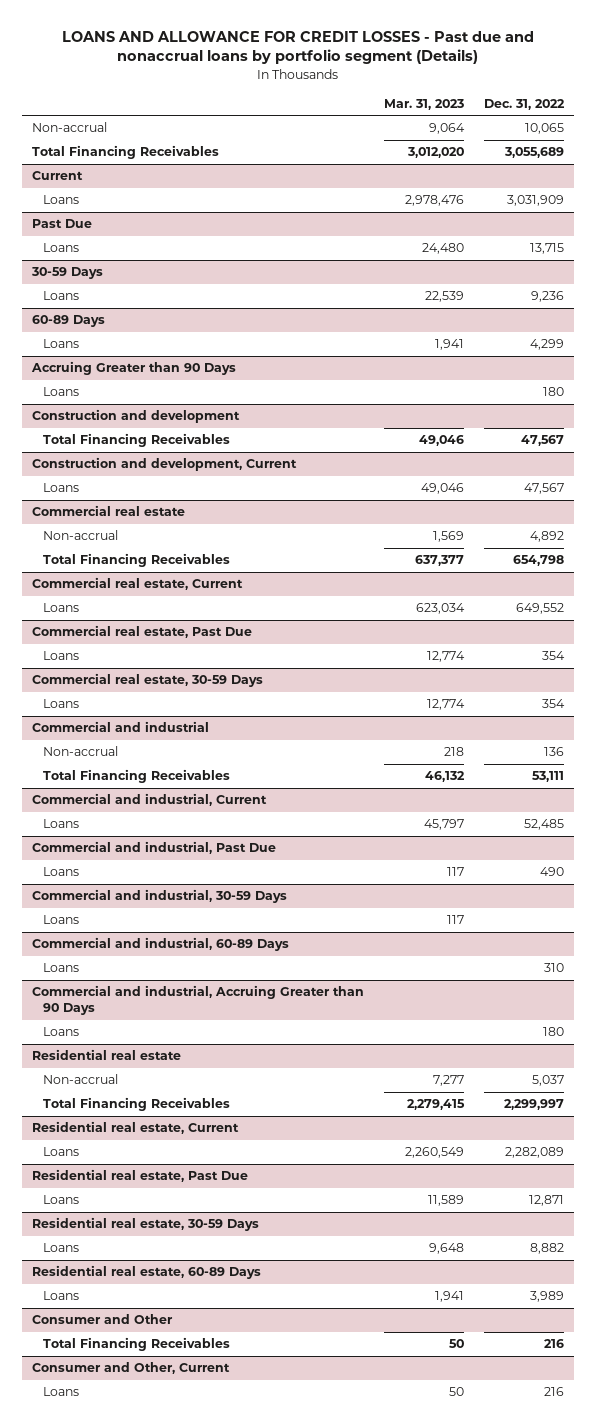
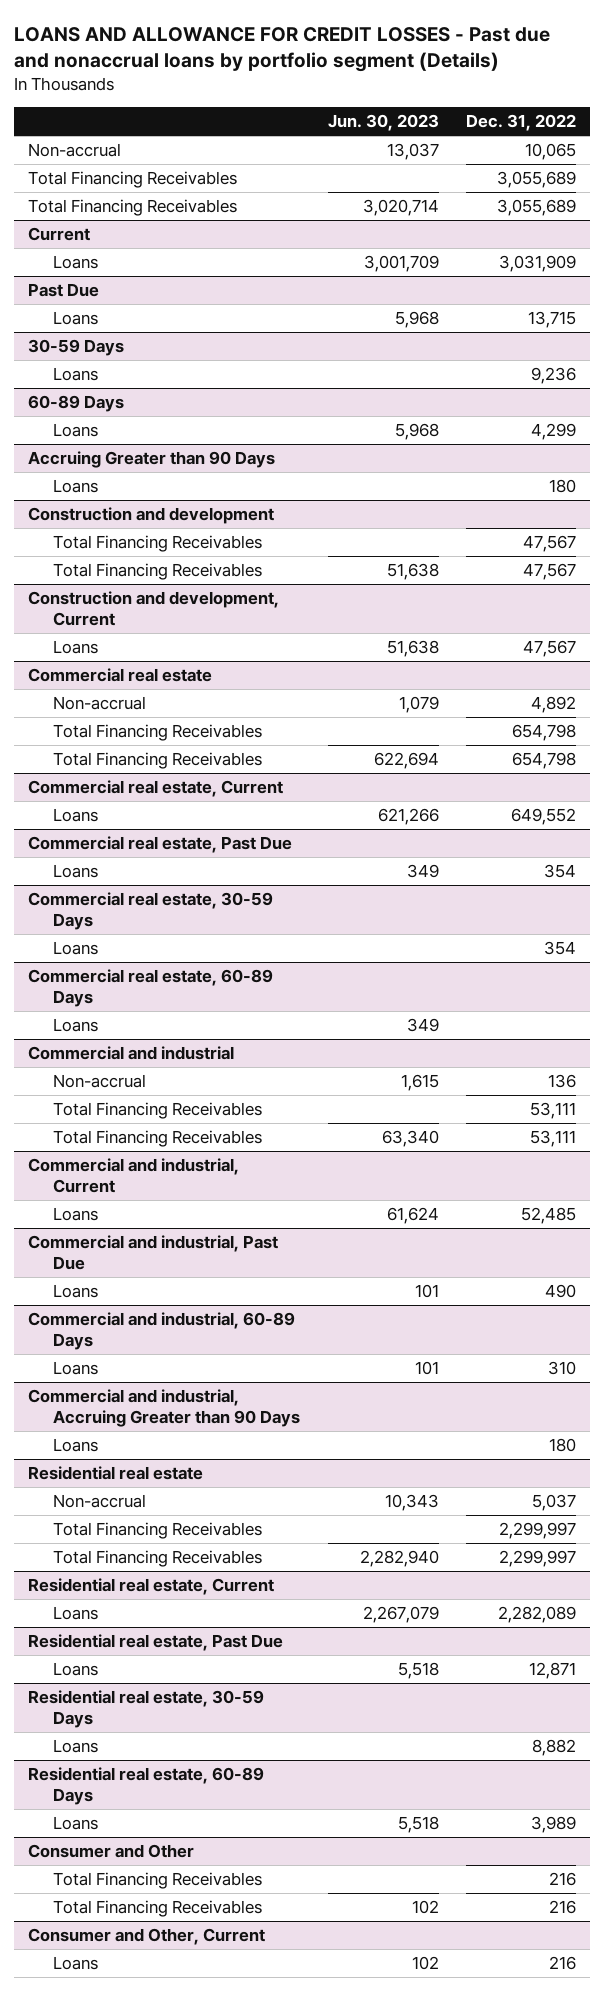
- | Mar. 31, 2023 | Dec. 31, 2022
+ | Jun. 30, 2023 | Dec. 31, 2022
+ Total Financing Receivables | 3,020,714 | 3,055,689
@ Construction and development
+ Total Financing Receivables | 51,638 | 47,567
@ Commercial real estate
+ Total Financing Receivables | 622,694 | 654,798
+ Commercial real estate, 60-89 Days
+ Loans | 349 |
@ Commercial and industrial
+ Total Financing Receivables | 63,340 | 53,111
- Commercial and industrial, 30-59 Days
- Loans | 117 |
@ Residential real estate
+ Total Financing Receivables | 2,282,940 | 2,299,997
@ Consumer and Other
+ Total Financing Receivables | 102 | 216

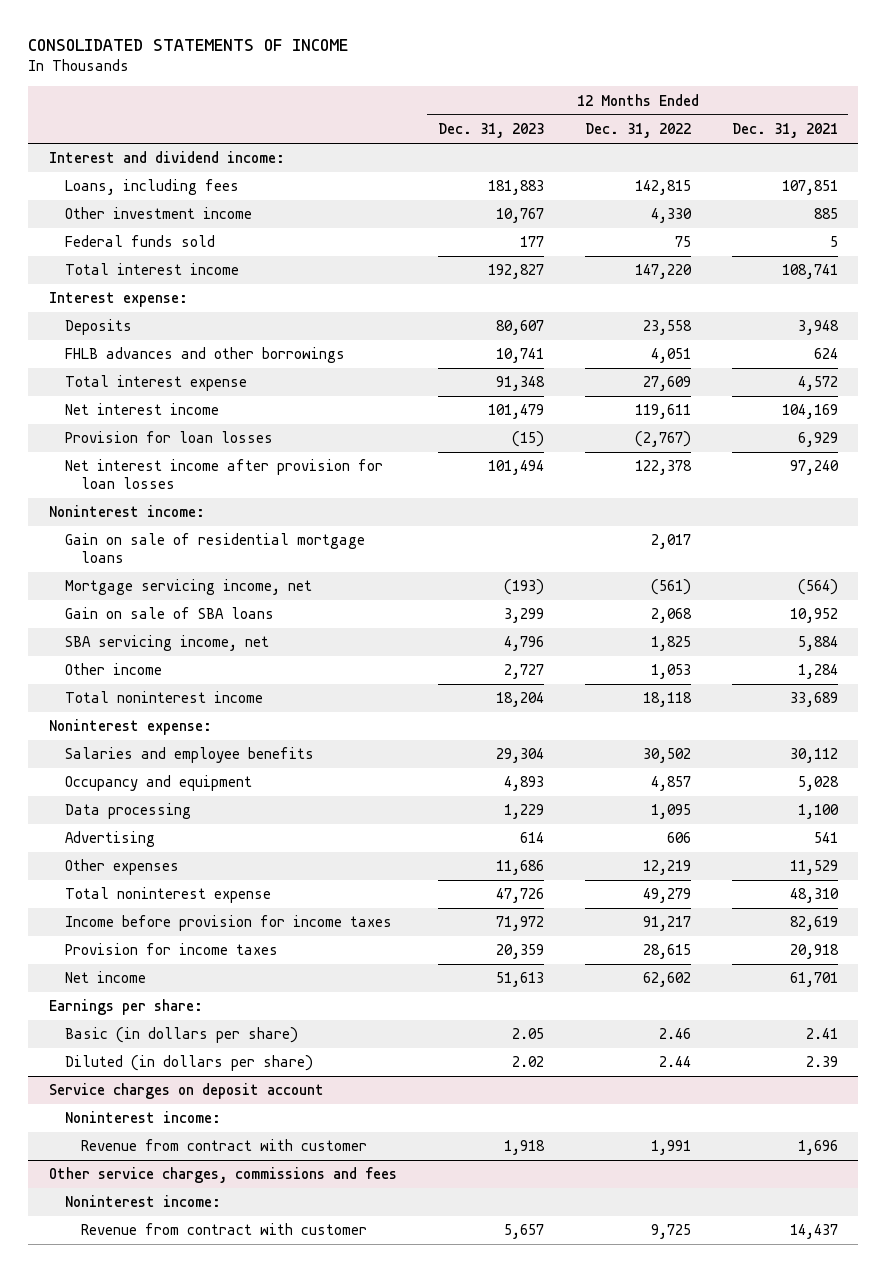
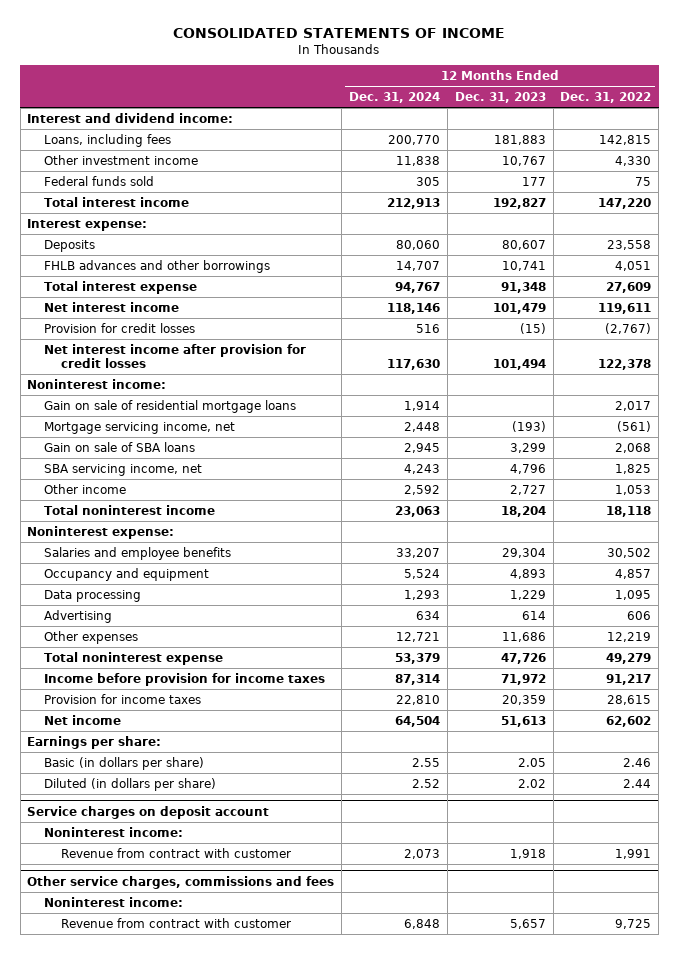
- | 12 Months Ended Dec. 31, 2023 | 12 Months Ended Dec. 31, 2022 | 12 Months Ended Dec. 31, 2021
+ | 12 Months Ended Dec. 31, 2024 | 12 Months Ended Dec. 31, 2023 | 12 Months Ended Dec. 31, 2022
- Provision for loan losses | (15) | (2,767) | 6,929
- Net interest income after provision for loan losses | 101,494 | 122,378 | 97,240
+ Provision for credit losses | 516 | (15) | (2,767)
+ Net interest income after provision for credit losses | 117,630 | 101,494 | 122,378

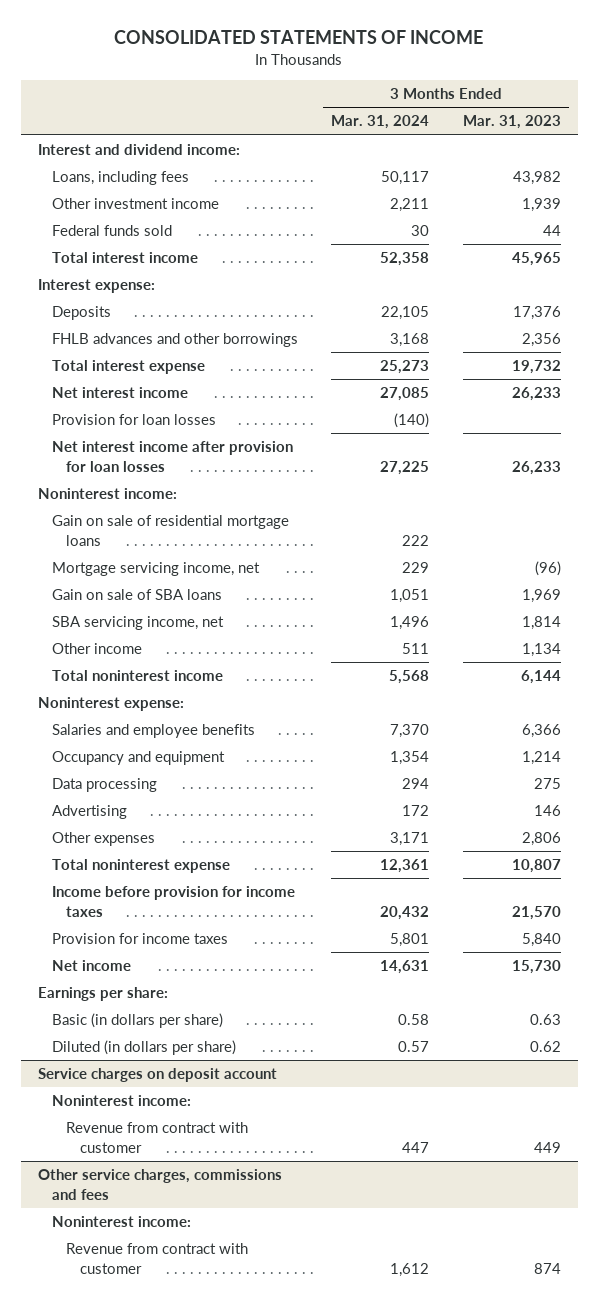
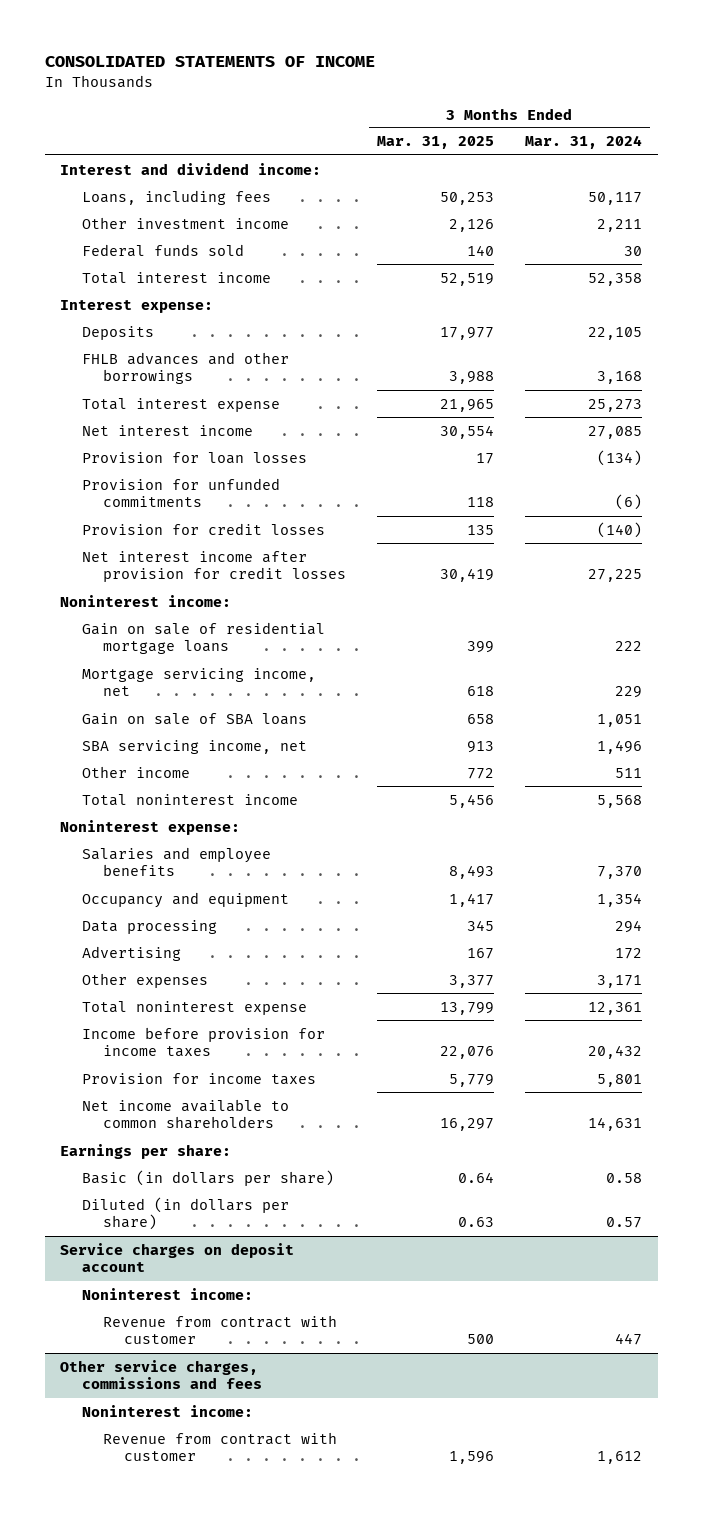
- | 3 Months Ended Mar. 31, 2024 | 3 Months Ended Mar. 31, 2023
+ | 3 Months Ended Mar. 31, 2025 | 3 Months Ended Mar. 31, 2024
- Provision for loan losses | (140) |
- Net interest income after provision for loan losses | 27,225 | 26,233
+ Provision for loan losses | 17 | (134)
+ Provision for unfunded commitments | 118 | (6)
+ Provision for credit losses | 135 | (140)
+ Net interest income after provision for credit losses | 30,419 | 27,225
- Net income | 14,631 | 15,730
+ Net income available to common shareholders | 16,297 | 14,631

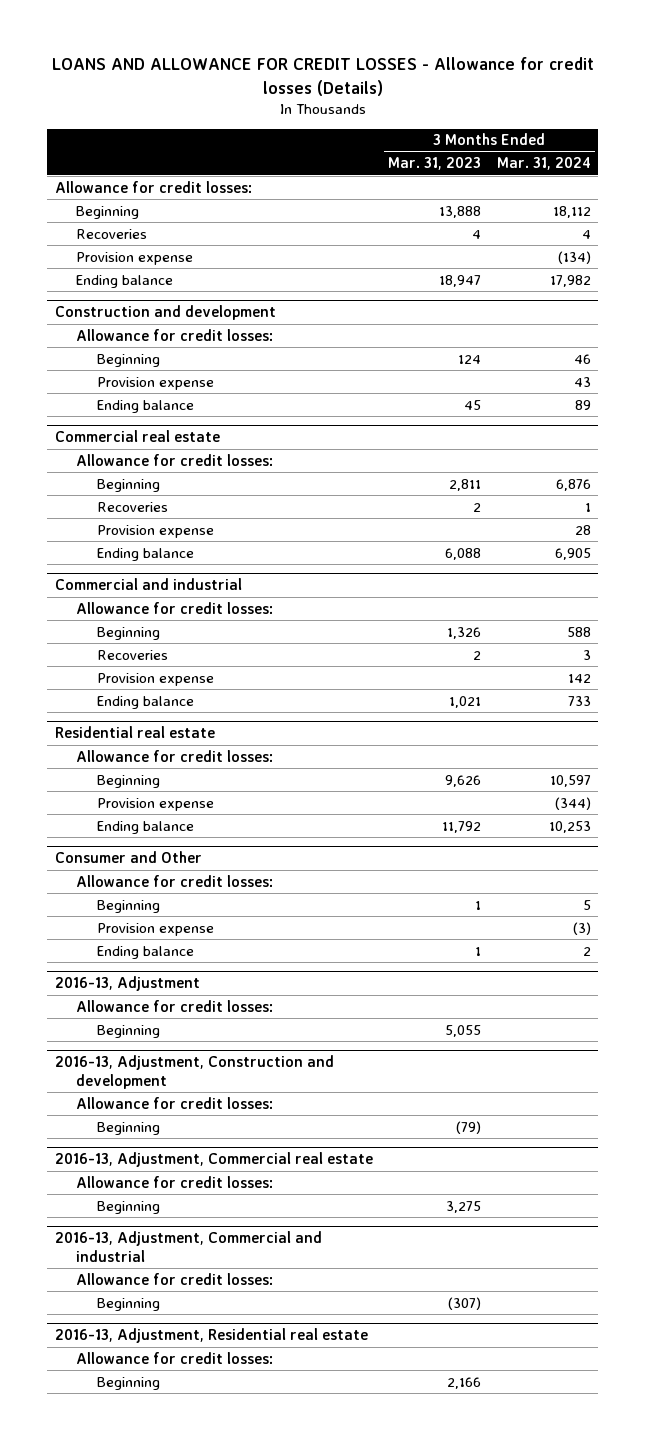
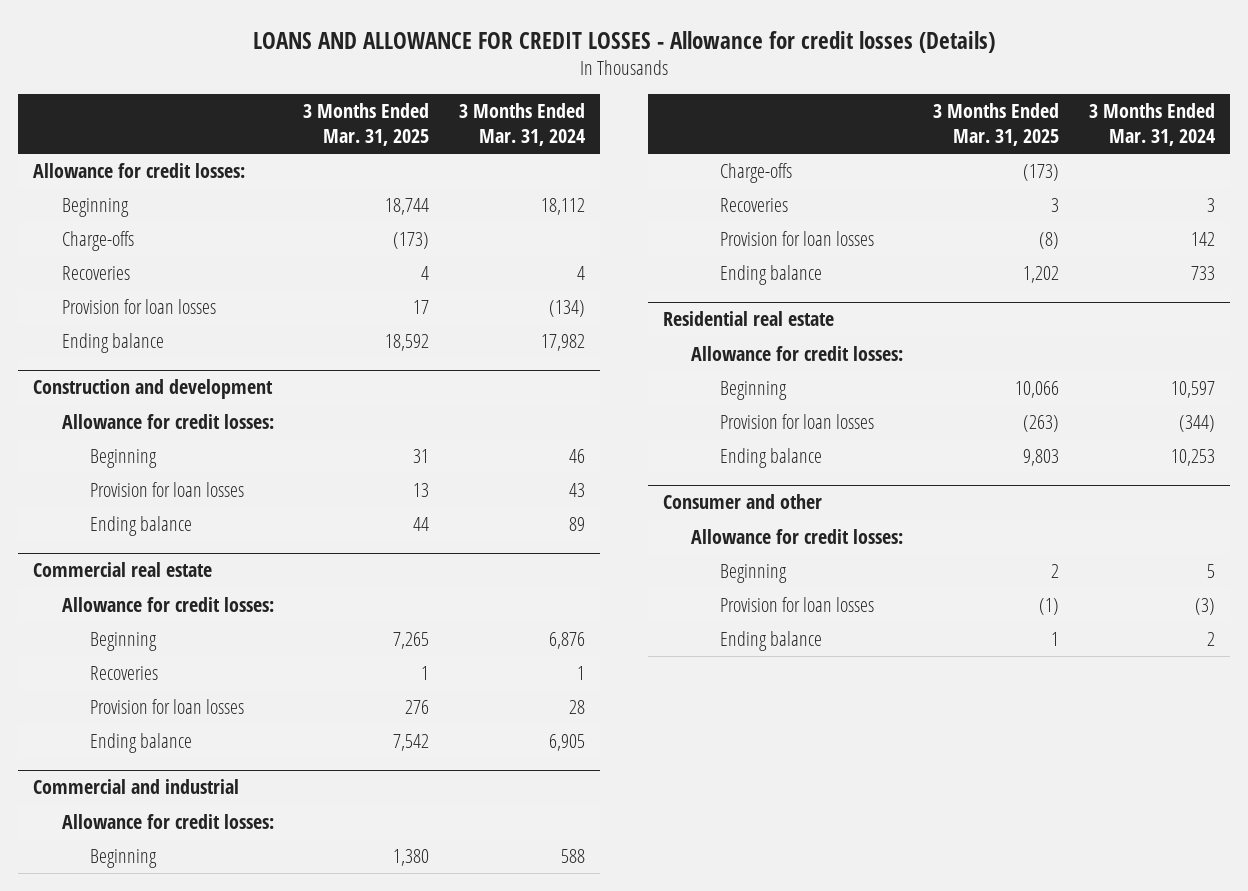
- | 3 Months Ended Mar. 31, 2023 | 3 Months Ended Mar. 31, 2024
+ | 3 Months Ended Mar. 31, 2025 | 3 Months Ended Mar. 31, 2024
+ Charge-offs | (173) |
- Provision expense | | (134)
+ Provision for loan losses | 17 | (134)
@ Construction and development
- Provision expense | | 43
+ Provision for loan losses | 13 | 43
@ Commercial real estate
- Provision expense | | 28
+ Provision for loan losses | 276 | 28
@ Commercial and industrial
+ Charge-offs | (173) |
- Provision expense | | 142
+ Provision for loan losses | (8) | 142
@ Residential real estate
- Provision expense | | (344)
+ Provision for loan losses | (263) | (344)
- Consumer and Other
+ Consumer and other
- Provision expense | | (3)
+ Provision for loan losses | (1) | (3)
- 2016-13, Adjustment
- Allowance for credit losses:
- Beginning | 5,055 |
- 2016-13, Adjustment, Construction and development
- Allowance for credit losses:
- Beginning | (79) |
- 2016-13, Adjustment, Commercial real estate
- Allowance for credit losses:
- Beginning | 3,275 |
- 2016-13, Adjustment, Commercial and industrial
- Allowance for credit losses:
- Beginning | (307) |
- 2016-13, Adjustment, Residential real estate
- Allowance for credit losses:
- Beginning | 2,166 |

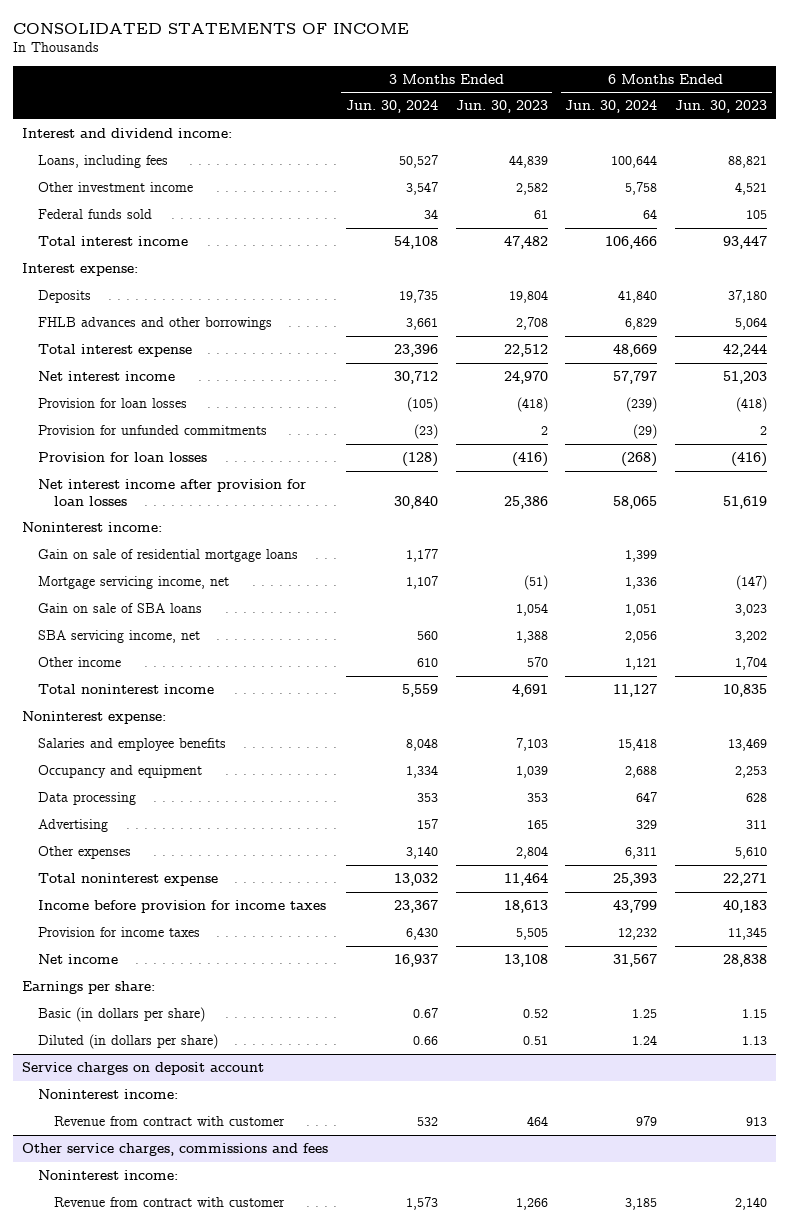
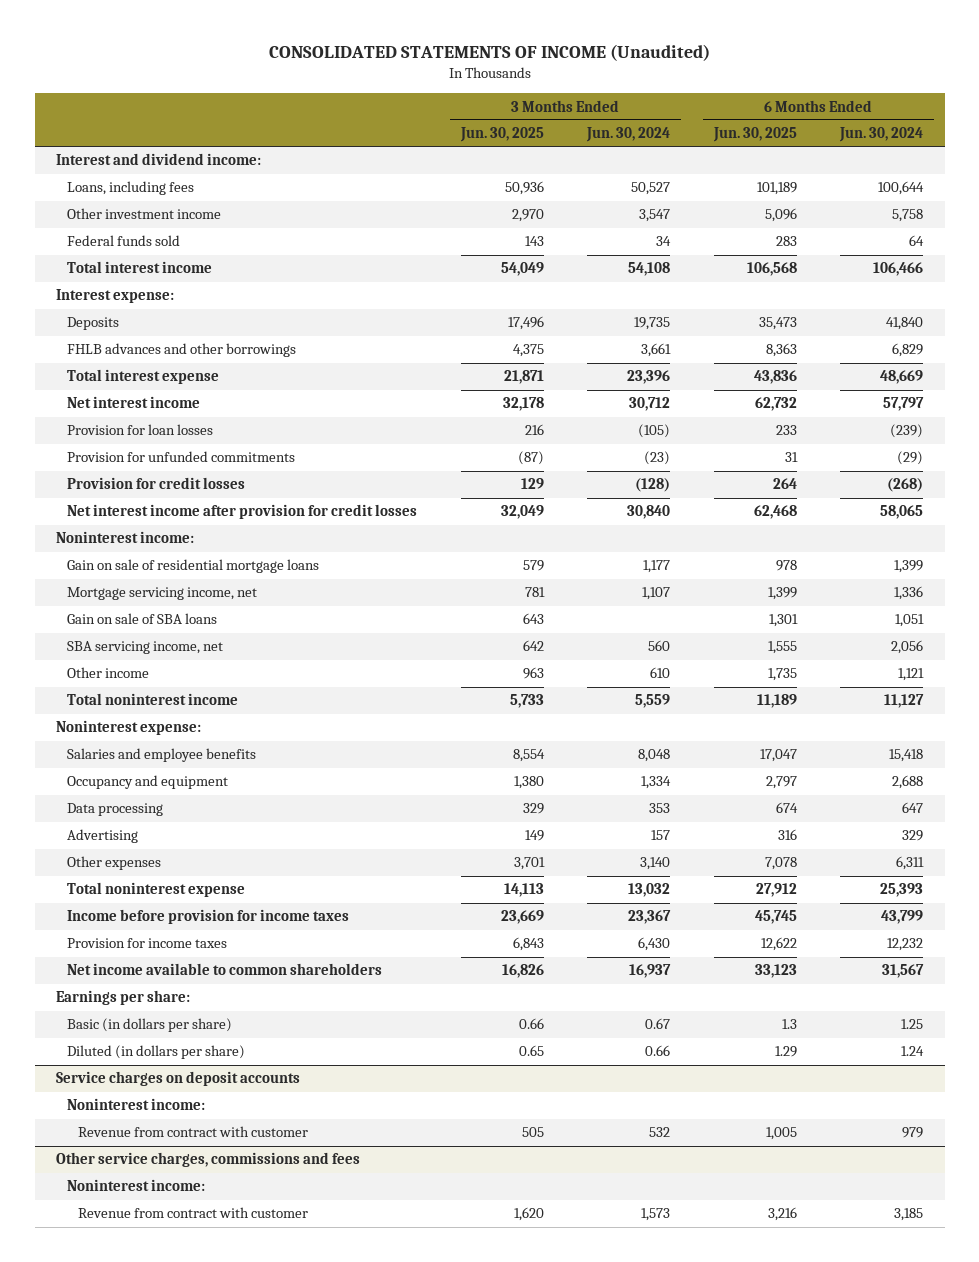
- CONSOLIDATED STATEMENTS OF INCOME
+ CONSOLIDATED STATEMENTS OF INCOME (Unaudited)
- | 3 Months Ended Jun. 30, 2024 | 3 Months Ended Jun. 30, 2023 | 6 Months Ended Jun. 30, 2024 | 6 Months Ended Jun. 30, 2023
+ | 3 Months Ended Jun. 30, 2025 | 3 Months Ended Jun. 30, 2024 | 6 Months Ended Jun. 30, 2025 | 6 Months Ended Jun. 30, 2024
- Provision for loan losses | (128) | (416) | (268) | (416)
- Net interest income after provision for loan losses | 30,840 | 25,386 | 58,065 | 51,619
+ Provision for credit losses | 129 | (128) | 264 | (268)
+ Net interest income after provision for credit losses | 32,049 | 30,840 | 62,468 | 58,065
- Net income | 16,937 | 13,108 | 31,567 | 28,838
+ Net income available to common shareholders | 16,826 | 16,937 | 33,123 | 31,567
- Service charges on deposit account
+ Service charges on deposit accounts

